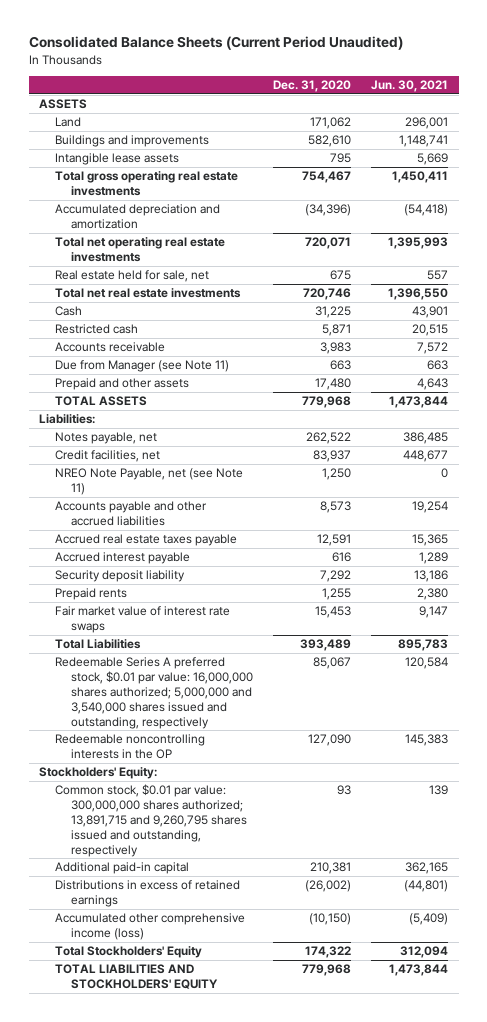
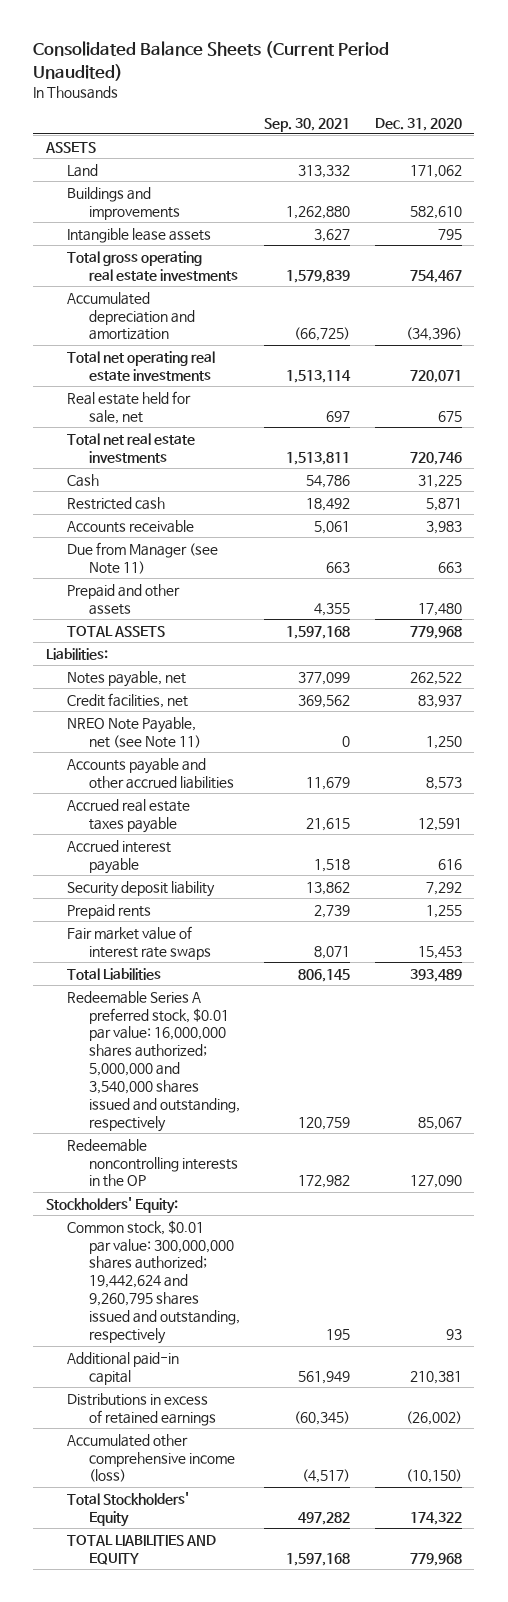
- | Dec. 31, 2020 | Jun. 30, 2021
+ | Sep. 30, 2021 | Dec. 31, 2020
- Common stock, $0.01 par value: 300,000,000 shares authorized; 13,891,715 and 9,260,795 shares issued and outstanding, respectively | 93 | 139
+ Common stock, $0.01 par value: 300,000,000 shares authorized; 19,442,624 and 9,260,795 shares issued and outstanding, respectively | 195 | 93
- TOTAL LIABILITIES AND STOCKHOLDERS' EQUITY | 779,968 | 1,473,844
+ TOTAL LIABILITIES AND EQUITY | 1,597,168 | 779,968

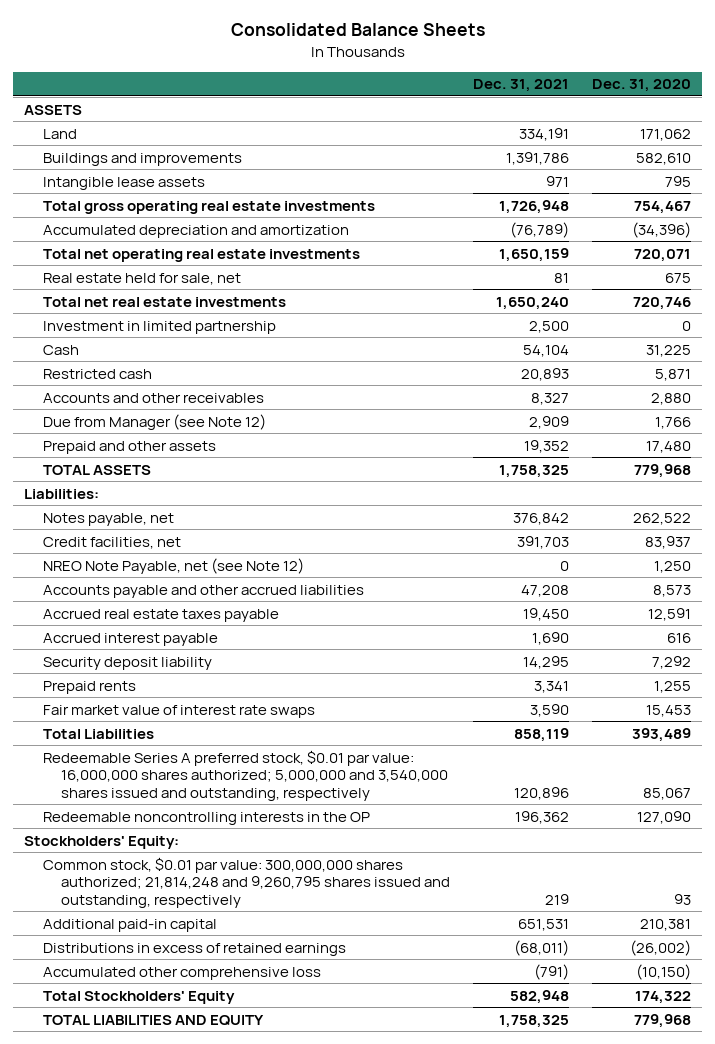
- Consolidated Balance Sheets (Current Period Unaudited)
+ Consolidated Balance Sheets
- | Sep. 30, 2021 | Dec. 31, 2020
+ | Dec. 31, 2021 | Dec. 31, 2020
+ Investment in limited partnership | 2,500 | 0
- Accounts receivable | 5,061 | 3,983
- Due from Manager (see Note 11) | 663 | 663
+ Accounts and other receivables | 8,327 | 2,880
+ Due from Manager (see Note 12) | 2,909 | 1,766
- NREO Note Payable, net (see Note 11) | 0 | 1,250
+ NREO Note Payable, net (see Note 12) | 0 | 1,250
- Common stock, $0.01 par value: 300,000,000 shares authorized; 19,442,624 and 9,260,795 shares issued and outstanding, respectively | 195 | 93
+ Common stock, $0.01 par value: 300,000,000 shares authorized; 21,814,248 and 9,260,795 shares issued and outstanding, respectively | 219 | 93
- Accumulated other comprehensive income (loss) | (4,517) | (10,150)
+ Accumulated other comprehensive loss | (791) | (10,150)

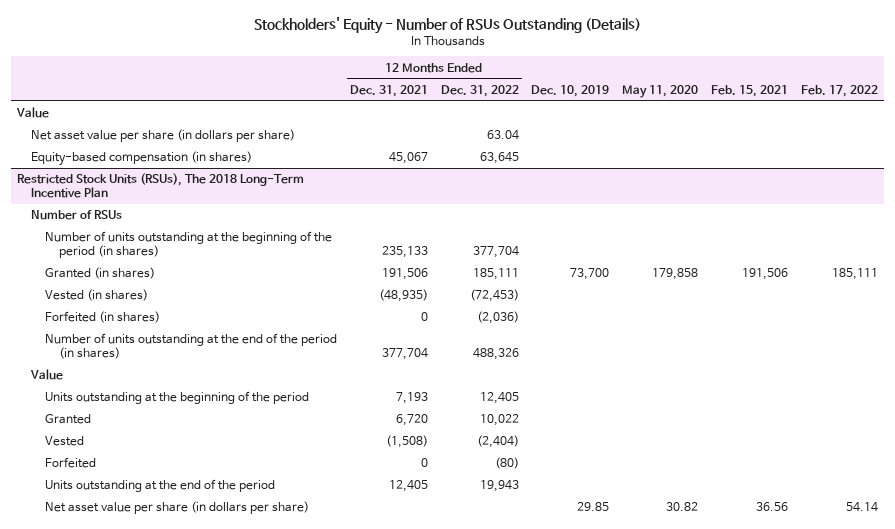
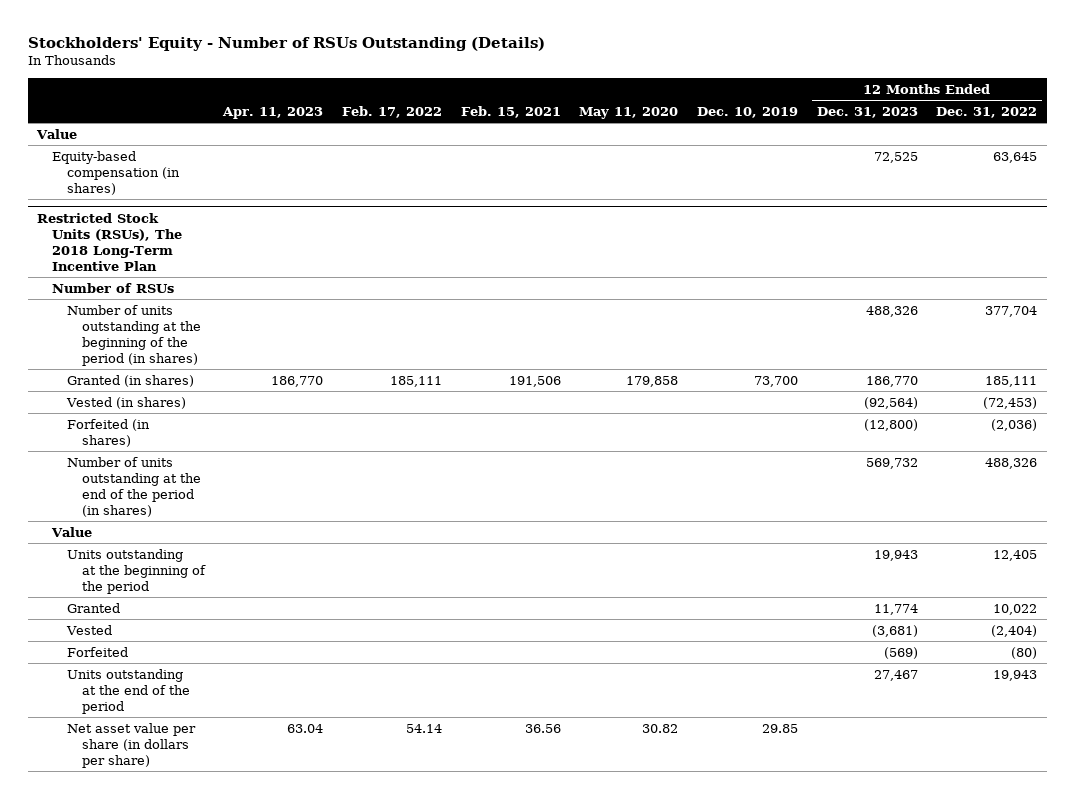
- | 12 Months Ended Dec. 31, 2021 | 12 Months Ended Dec. 31, 2022 | Dec. 10, 2019 | May 11, 2020 | Feb. 15, 2021 | Feb. 17, 2022
+ | Apr. 11, 2023 | Feb. 17, 2022 | Feb. 15, 2021 | May 11, 2020 | Dec. 10, 2019 | 12 Months Ended Dec. 31, 2023 | 12 Months Ended Dec. 31, 2022
- Net asset value per share (in dollars per share) | | 63.04 | | | |

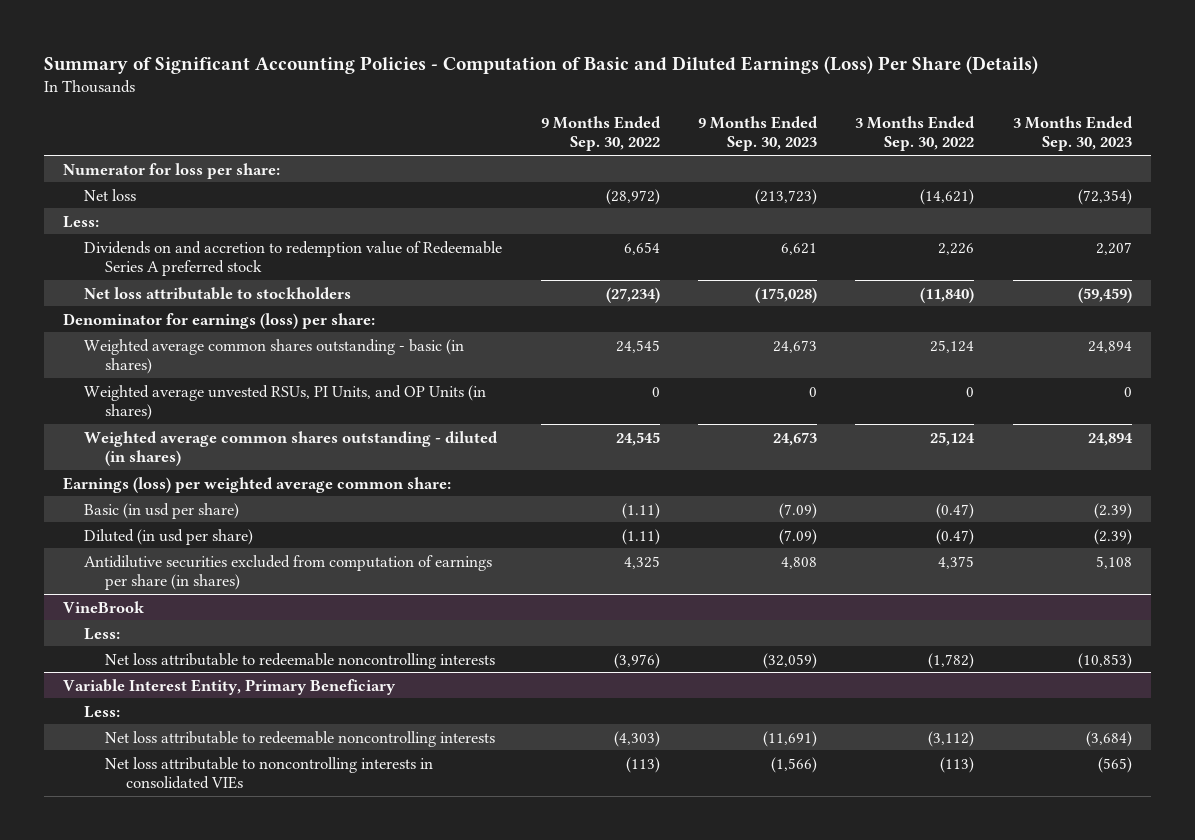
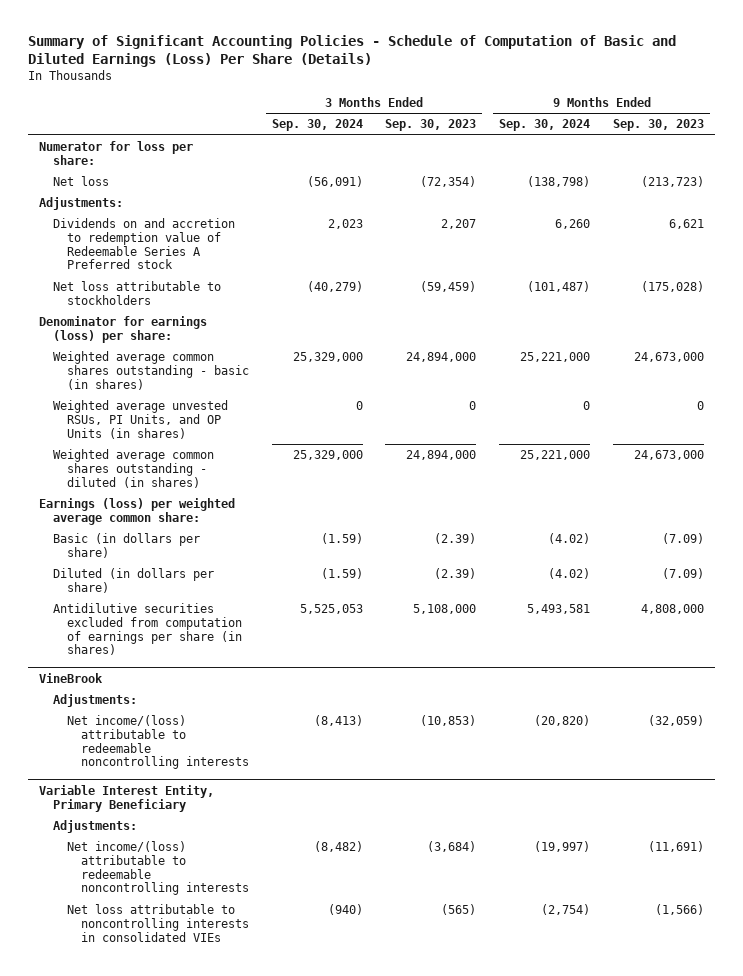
- Summary of Significant Accounting Policies - Computation of Basic and Diluted Earnings (Loss) Per Share (Details)
+ Summary of Significant Accounting Policies - Schedule of Computation of Basic and Diluted Earnings (Loss) Per Share (Details)
- | 9 Months Ended Sep. 30, 2022 | 9 Months Ended Sep. 30, 2023 | 3 Months Ended Sep. 30, 2022 | 3 Months Ended Sep. 30, 2023
+ | 3 Months Ended Sep. 30, 2024 | 3 Months Ended Sep. 30, 2023 | 9 Months Ended Sep. 30, 2024 | 9 Months Ended Sep. 30, 2023
- Less:
- Dividends on and accretion to redemption value of Redeemable Series A preferred stock | 6,654 | 6,621 | 2,226 | 2,207
+ Adjustments:
+ Dividends on and accretion to redemption value of Redeemable Series A Preferred stock | 2,023 | 2,207 | 6,260 | 6,621
- Weighted average common shares outstanding - basic (in shares) | 24,545 | 24,673 | 25,124 | 24,894
+ Weighted average common shares outstanding - basic (in shares) | 25,329,000 | 24,894,000 | 25,221,000 | 24,673,000
- Weighted average common shares outstanding - diluted (in shares) | 24,545 | 24,673 | 25,124 | 24,894
+ Weighted average common shares outstanding - diluted (in shares) | 25,329,000 | 24,894,000 | 25,221,000 | 24,673,000
- Basic (in usd per share) | (1.11) | (7.09) | (0.47) | (2.39)
- Diluted (in usd per share) | (1.11) | (7.09) | (0.47) | (2.39)
- Antidilutive securities excluded from computation of earnings per share (in shares) | 4,325 | 4,808 | 4,375 | 5,108
+ Basic (in dollars per share) | (1.59) | (2.39) | (4.02) | (7.09)
+ Diluted (in dollars per share) | (1.59) | (2.39) | (4.02) | (7.09)
+ Antidilutive securities excluded from computation of earnings per share (in shares) | 5,525,053 | 5,108,000 | 5,493,581 | 4,808,000
@ VineBrook
- Less:
- Net loss attributable to redeemable noncontrolling interests | (3,976) | (32,059) | (1,782) | (10,853)
+ Adjustments:
+ Net income/(loss) attributable to redeemable noncontrolling interests | (8,413) | (10,853) | (20,820) | (32,059)
@ Variable Interest Entity, Primary Beneficiary
- Less:
- Net loss attributable to redeemable noncontrolling interests | (4,303) | (11,691) | (3,112) | (3,684)
+ Adjustments:
+ Net income/(loss) attributable to redeemable noncontrolling interests | (8,482) | (3,684) | (19,997) | (11,691)

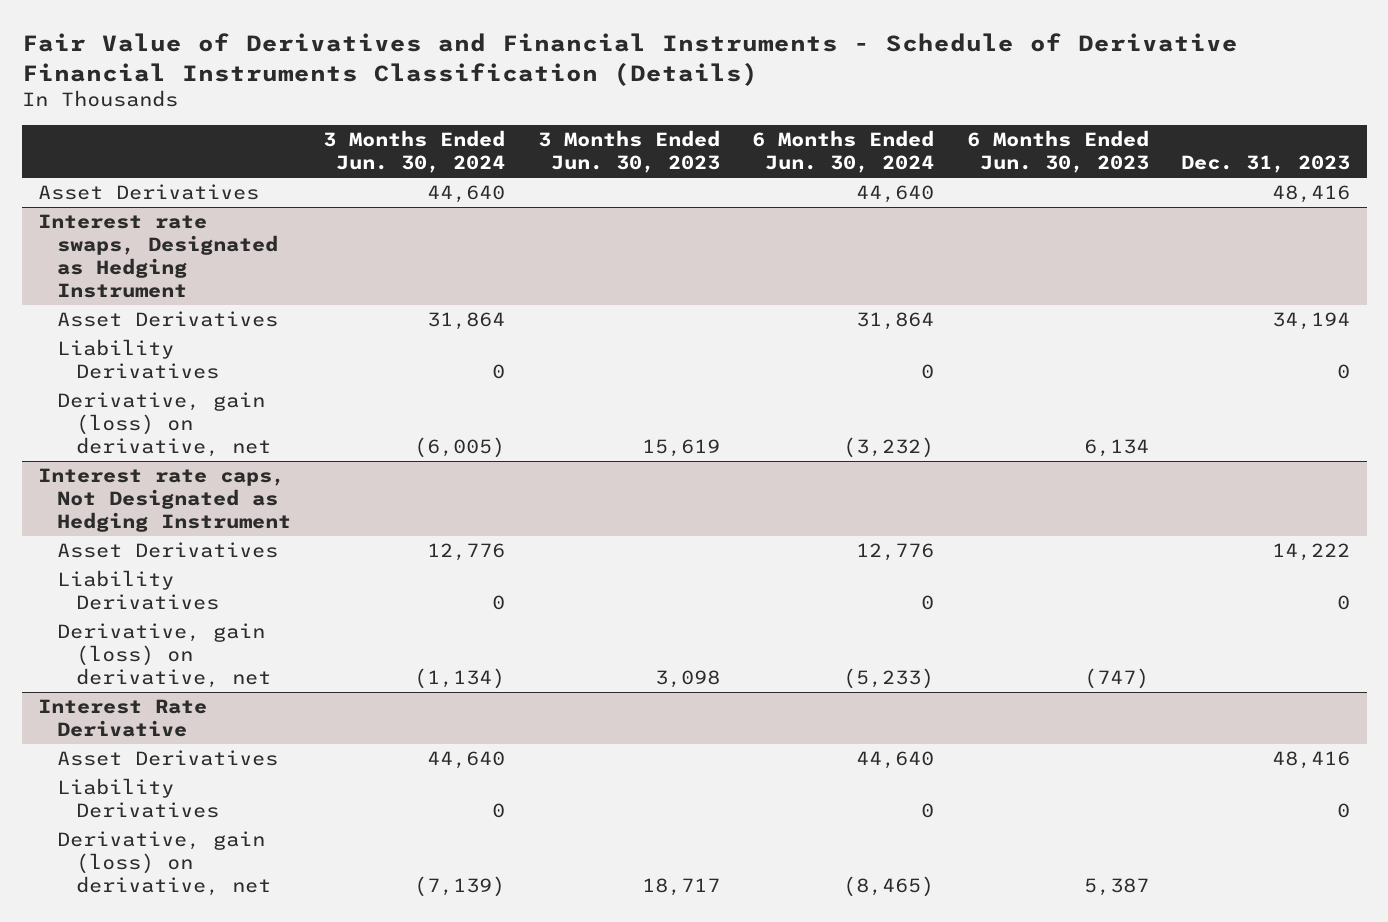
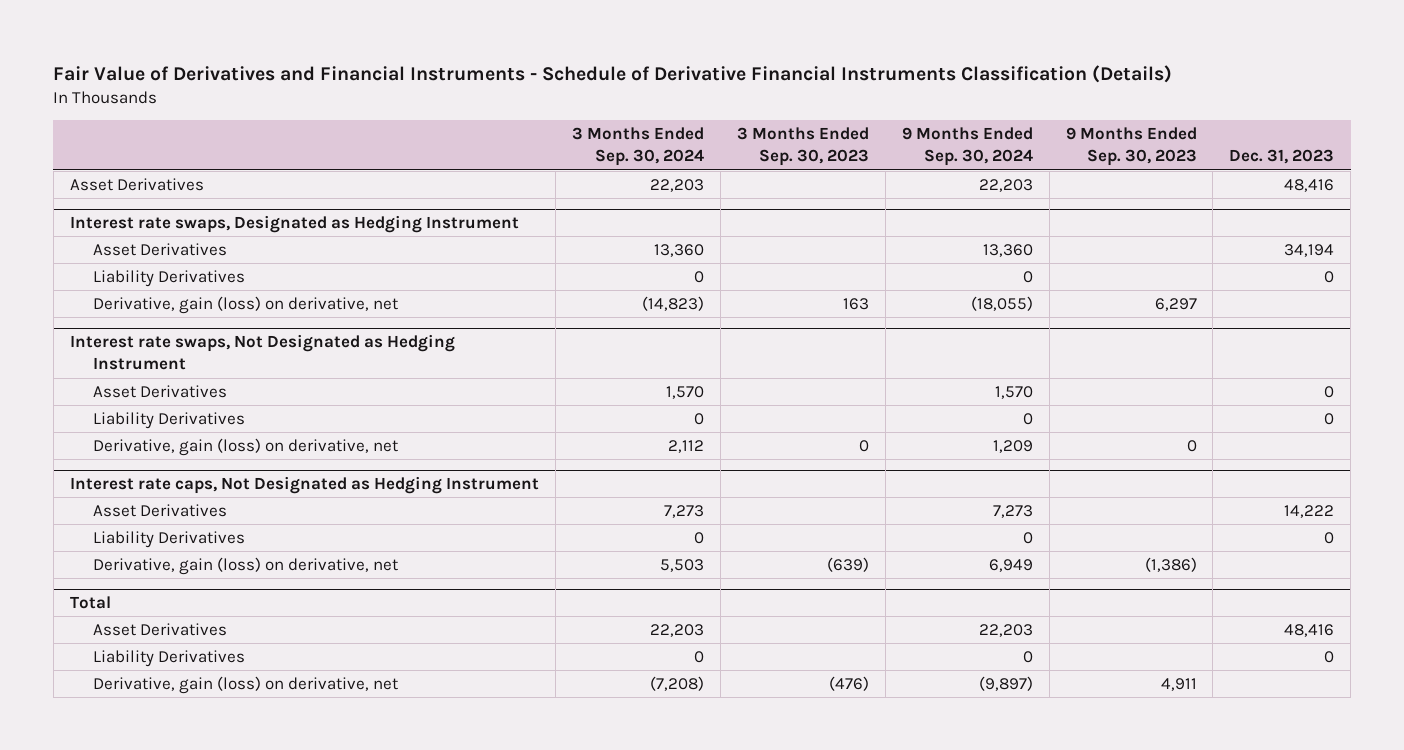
- | 3 Months Ended Jun. 30, 2024 | 3 Months Ended Jun. 30, 2023 | 6 Months Ended Jun. 30, 2024 | 6 Months Ended Jun. 30, 2023 | Dec. 31, 2023
+ | 3 Months Ended Sep. 30, 2024 | 3 Months Ended Sep. 30, 2023 | 9 Months Ended Sep. 30, 2024 | 9 Months Ended Sep. 30, 2023 | Dec. 31, 2023
+ Interest rate swaps, Not Designated as Hedging Instrument
+ Asset Derivatives | 1,570 | | 1,570 | | 0
+ Liability Derivatives | 0 | | 0 | | 0
+ Derivative, gain (loss) on derivative, net | 2,112 | 0 | 1,209 | 0 |
- Interest Rate Derivative
+ Total

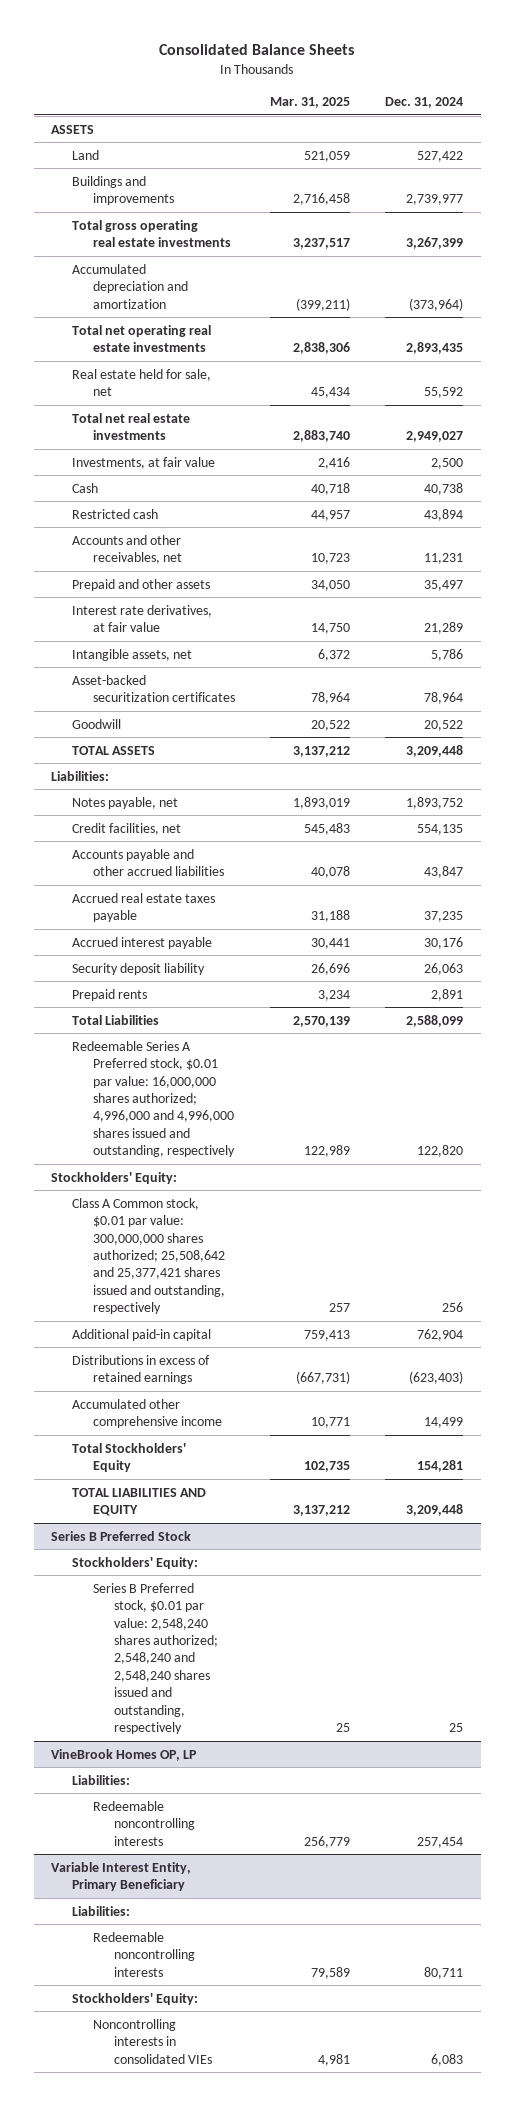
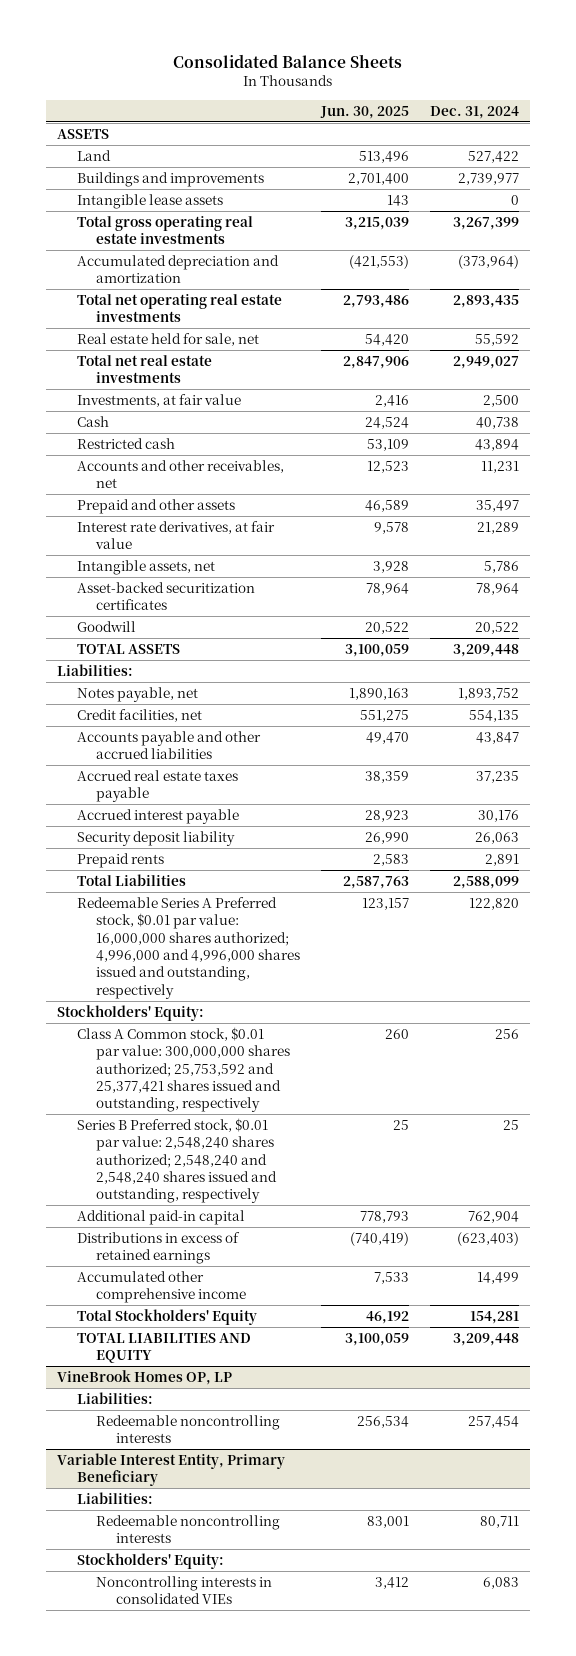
- | Mar. 31, 2025 | Dec. 31, 2024
+ | Jun. 30, 2025 | Dec. 31, 2024
+ Intangible lease assets | 143 | 0
- Class A Common stock, $0.01 par value: 300,000,000 shares authorized; 25,508,642 and 25,377,421 shares issued and outstanding, respectively | 257 | 256
+ Class A Common stock, $0.01 par value: 300,000,000 shares authorized; 25,753,592 and 25,377,421 shares issued and outstanding, respectively | 260 | 256
+ Series B Preferred stock, $0.01 par value: 2,548,240 shares authorized; 2,548,240 and 2,548,240 shares issued and outstanding, respectively | 25 | 25
- Series B Preferred Stock
- Stockholders' Equity:
- Series B Preferred stock, $0.01 par value: 2,548,240 shares authorized; 2,548,240 and 2,548,240 shares issued and outstanding, respectively | 25 | 25

